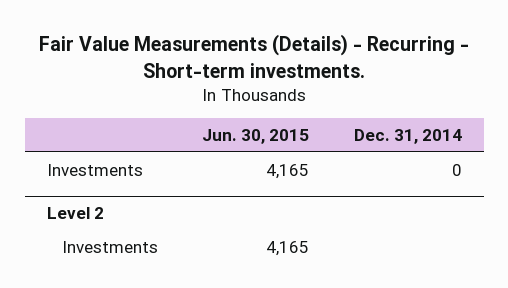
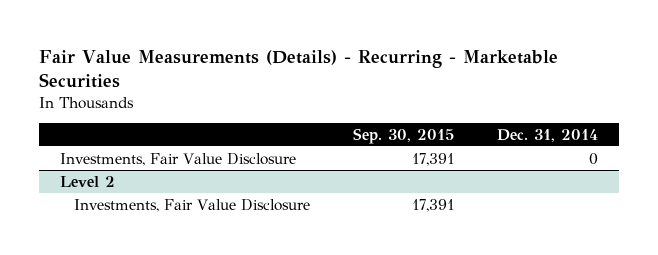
- Fair Value Measurements (Details) - Recurring - Short-term investments.
+ Fair Value Measurements (Details) - Recurring - Marketable Securities
- | Jun. 30, 2015 | Dec. 31, 2014
+ | Sep. 30, 2015 | Dec. 31, 2014
- Investments | 4,165 | 0
+ Investments, Fair Value Disclosure | 17,391 | 0
@ Level 2
- Investments | 4,165 |
+ Investments, Fair Value Disclosure | 17,391 |

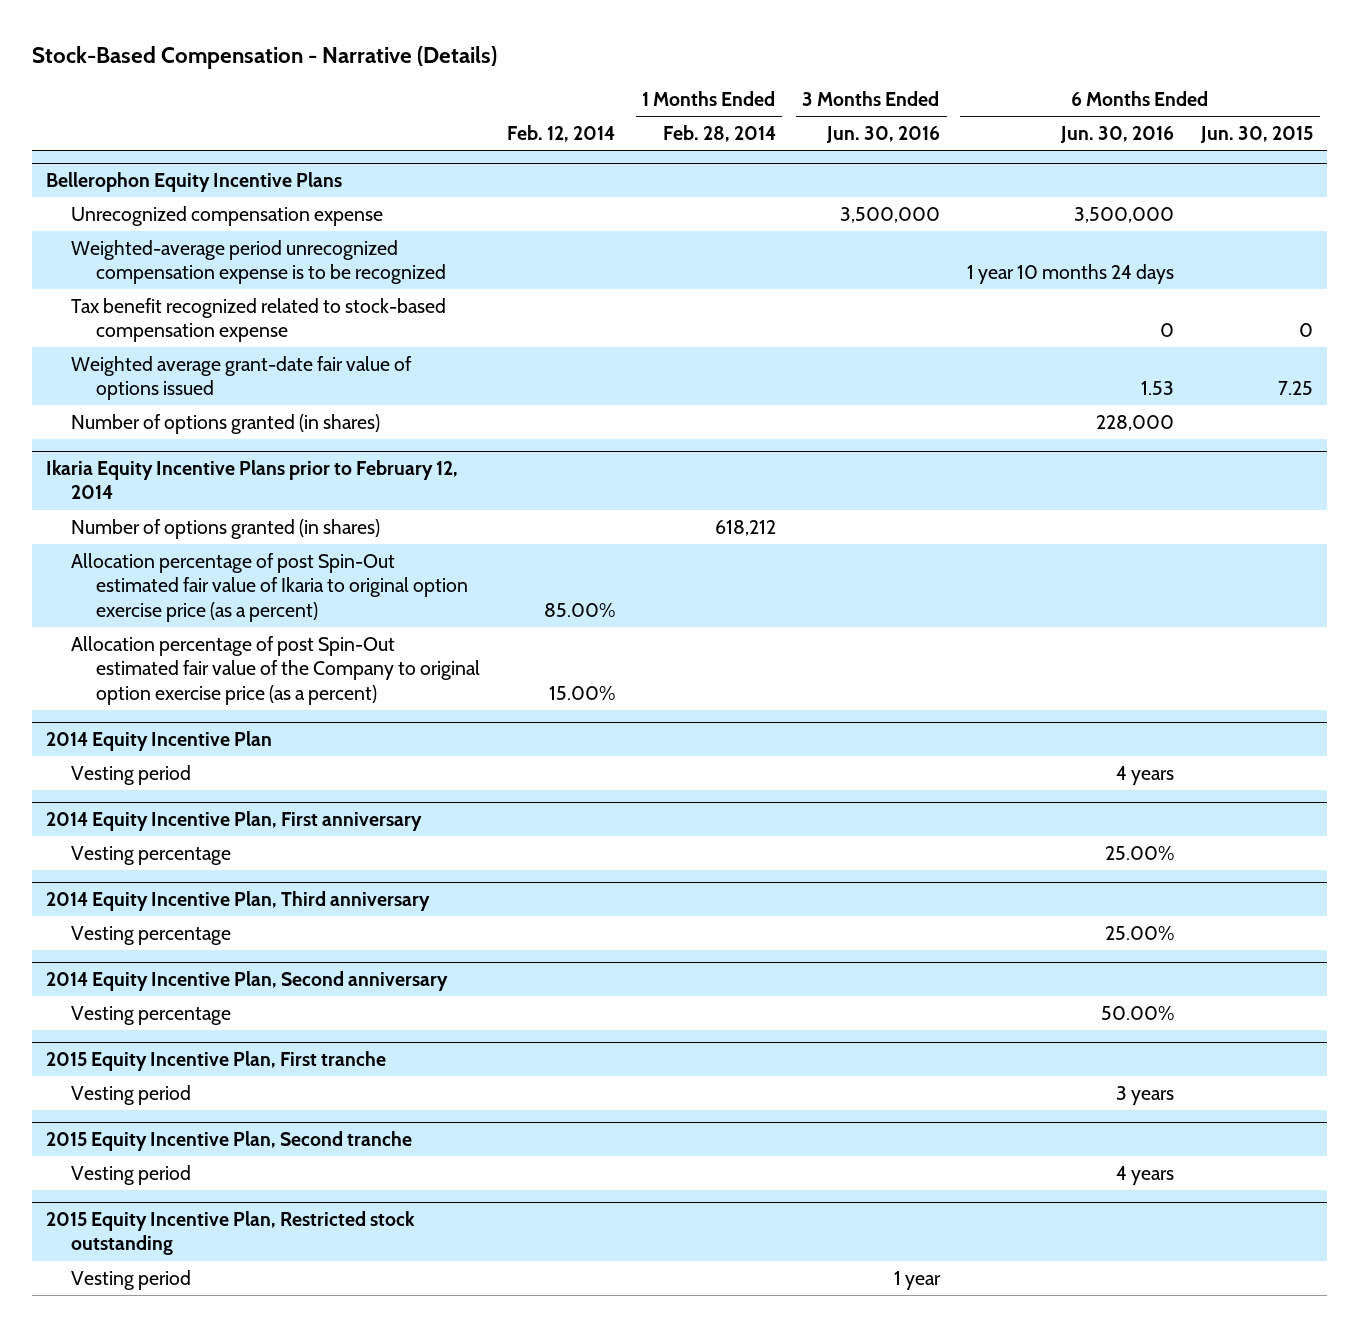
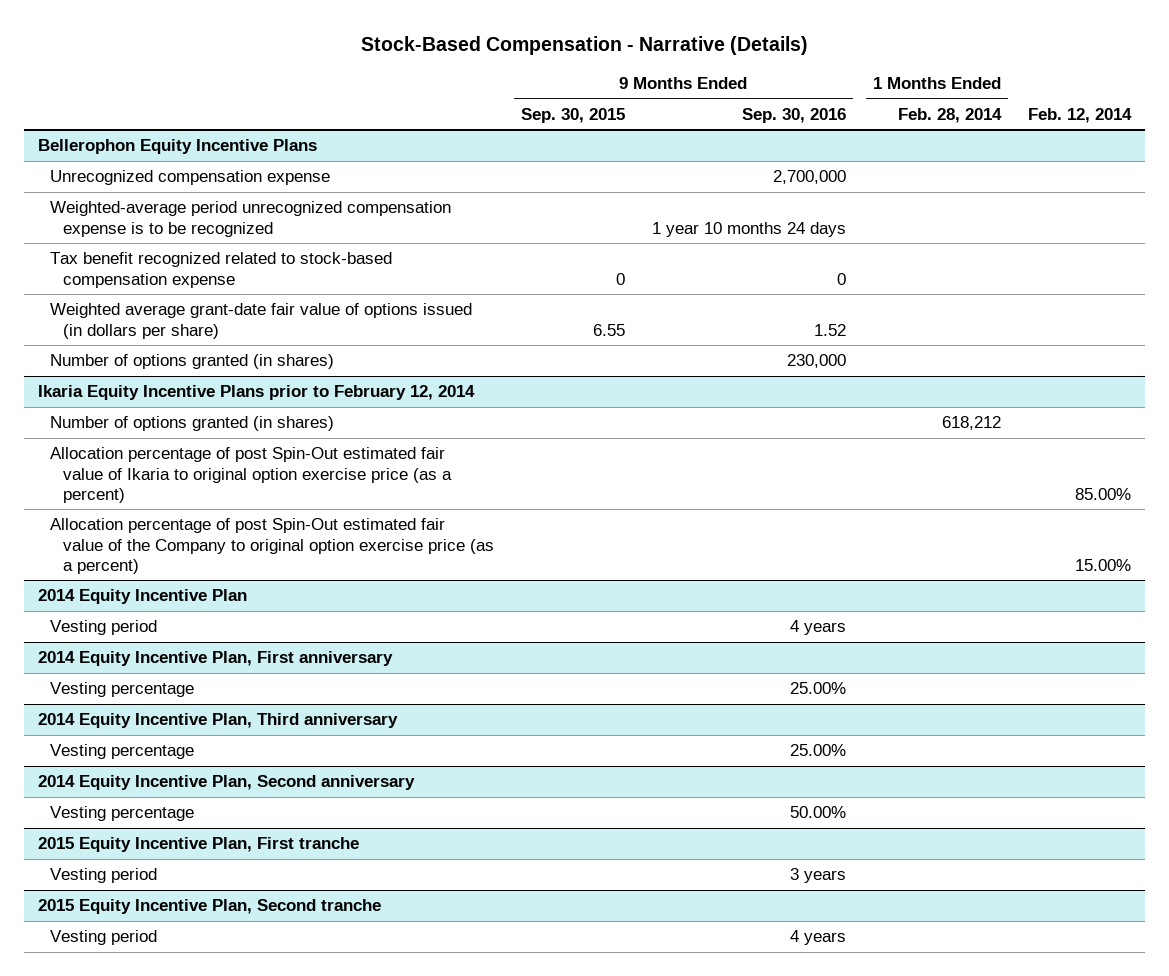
- | Feb. 12, 2014 | 1 Months Ended Feb. 28, 2014 | 3 Months Ended Jun. 30, 2016 | 6 Months Ended Jun. 30, 2016 | 6 Months Ended Jun. 30, 2015
+ | 9 Months Ended Sep. 30, 2015 | 9 Months Ended Sep. 30, 2016 | 1 Months Ended Feb. 28, 2014 | Feb. 12, 2014
@ Bellerophon Equity Incentive Plans
- Weighted average grant-date fair value of options issued | | | | 1.53 | 7.25
+ Weighted average grant-date fair value of options issued (in dollars per share) | 6.55 | 1.52 | |
- 2015 Equity Incentive Plan, Restricted stock outstanding
- Vesting period | | | 1 year | |

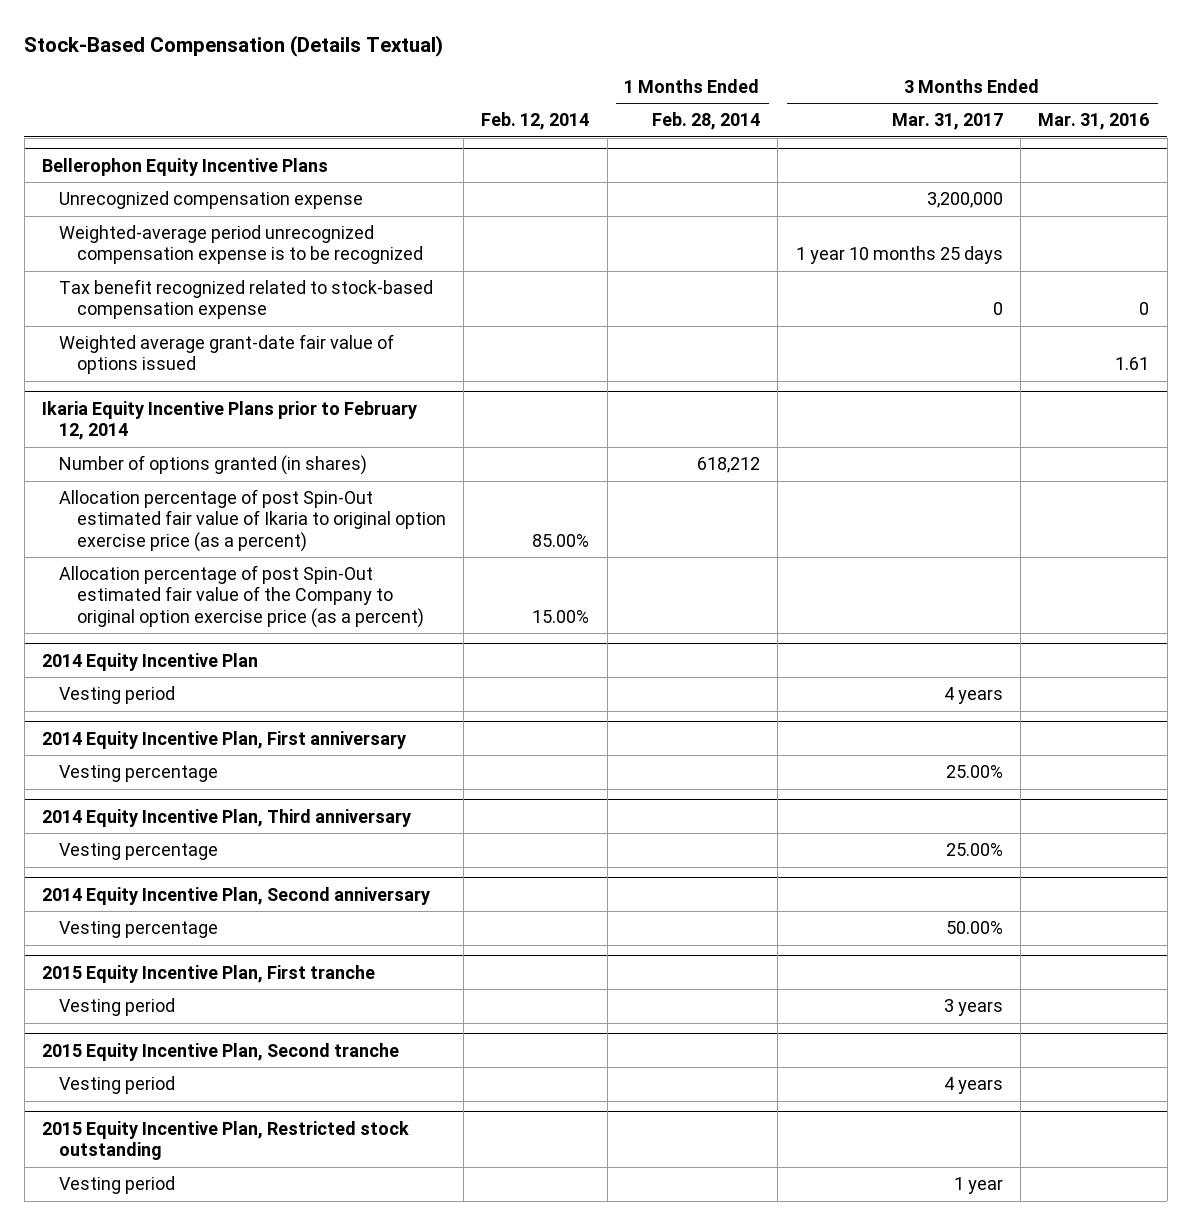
- Stock-Based Compensation - Narrative (Details)
+ Stock-Based Compensation (Details Textual)
- | 9 Months Ended Sep. 30, 2015 | 9 Months Ended Sep. 30, 2016 | 1 Months Ended Feb. 28, 2014 | Feb. 12, 2014
+ | Feb. 12, 2014 | 1 Months Ended Feb. 28, 2014 | 3 Months Ended Mar. 31, 2017 | 3 Months Ended Mar. 31, 2016
@ Bellerophon Equity Incentive Plans
- Weighted average grant-date fair value of options issued (in dollars per share) | 6.55 | 1.52 | |
- Number of options granted (in shares) | | 230,000 | |
+ Weighted average grant-date fair value of options issued | | | | 1.61
+ 2015 Equity Incentive Plan, Restricted stock outstanding
+ Vesting period | | | 1 year |

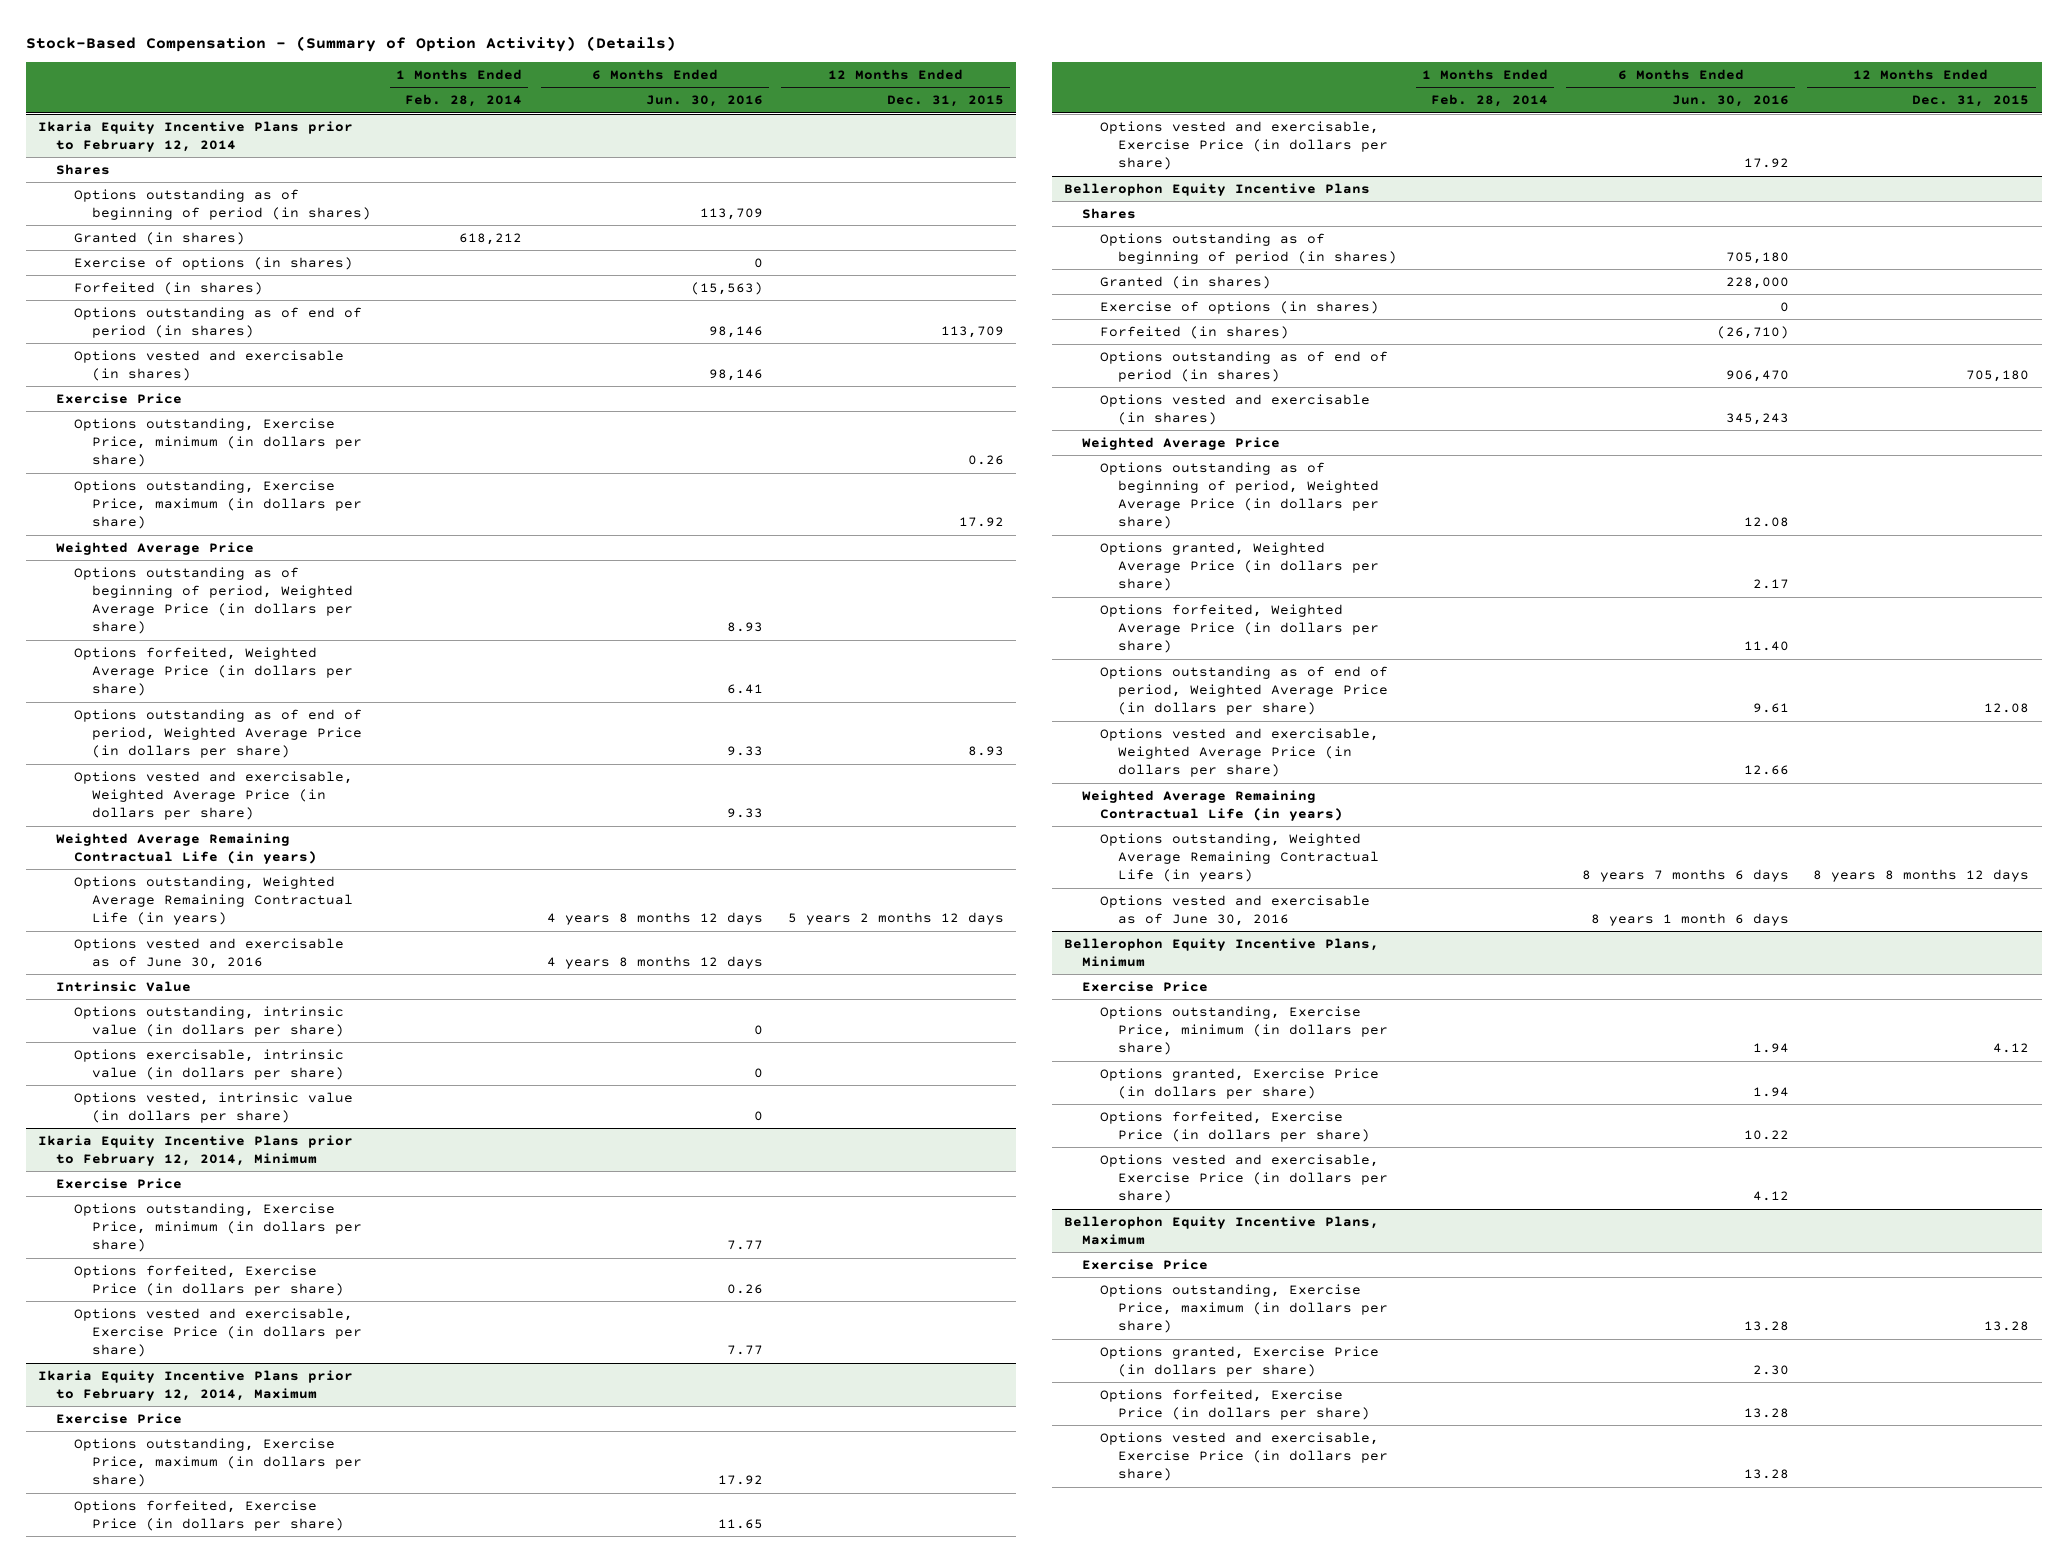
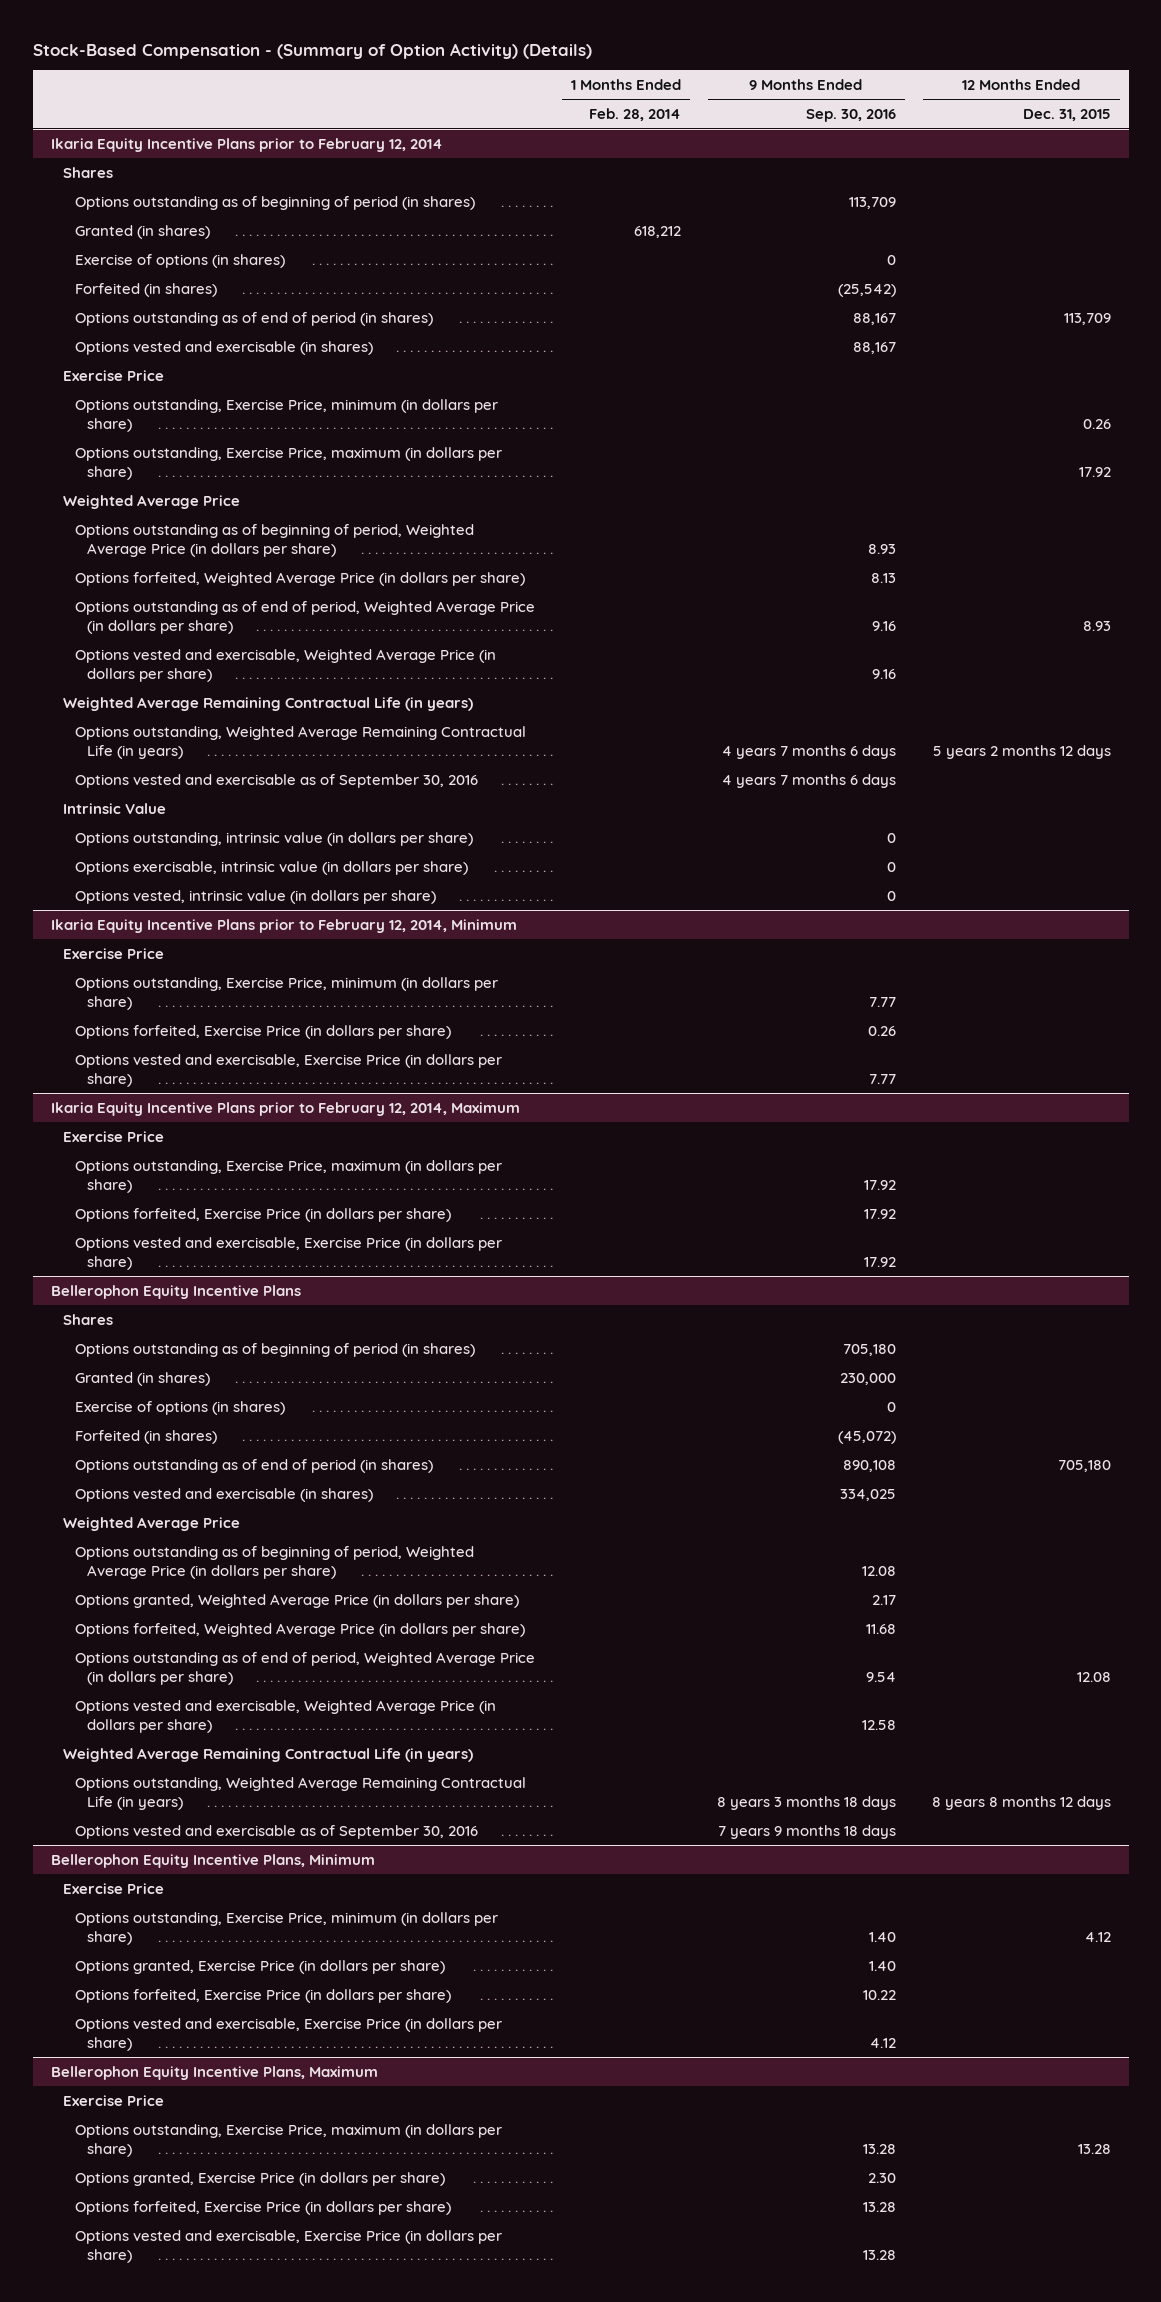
- | 1 Months Ended Feb. 28, 2014 | 6 Months Ended Jun. 30, 2016 | 12 Months Ended Dec. 31, 2015
+ | 1 Months Ended Feb. 28, 2014 | 9 Months Ended Sep. 30, 2016 | 12 Months Ended Dec. 31, 2015
@ Ikaria Equity Incentive Plans prior to February 12, 2014
- Options vested and exercisable as of June 30, 2016 | | 4 years 8 months 12 days |
+ Options vested and exercisable as of September 30, 2016 | | 4 years 7 months 6 days |
@ Bellerophon Equity Incentive Plans
- Options vested and exercisable as of June 30, 2016 | | 8 years 1 month 6 days |
+ Options vested and exercisable as of September 30, 2016 | | 7 years 9 months 18 days |

